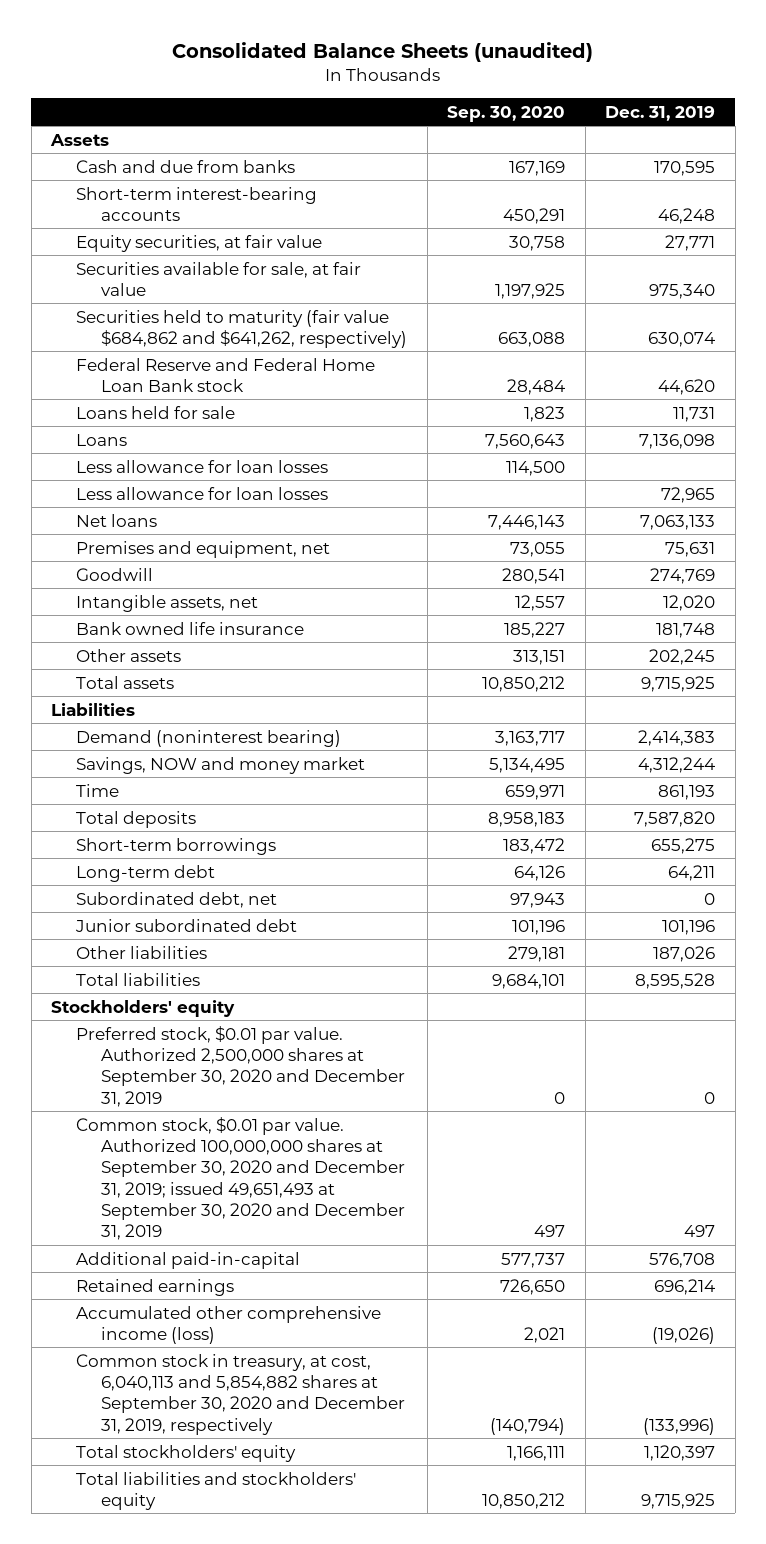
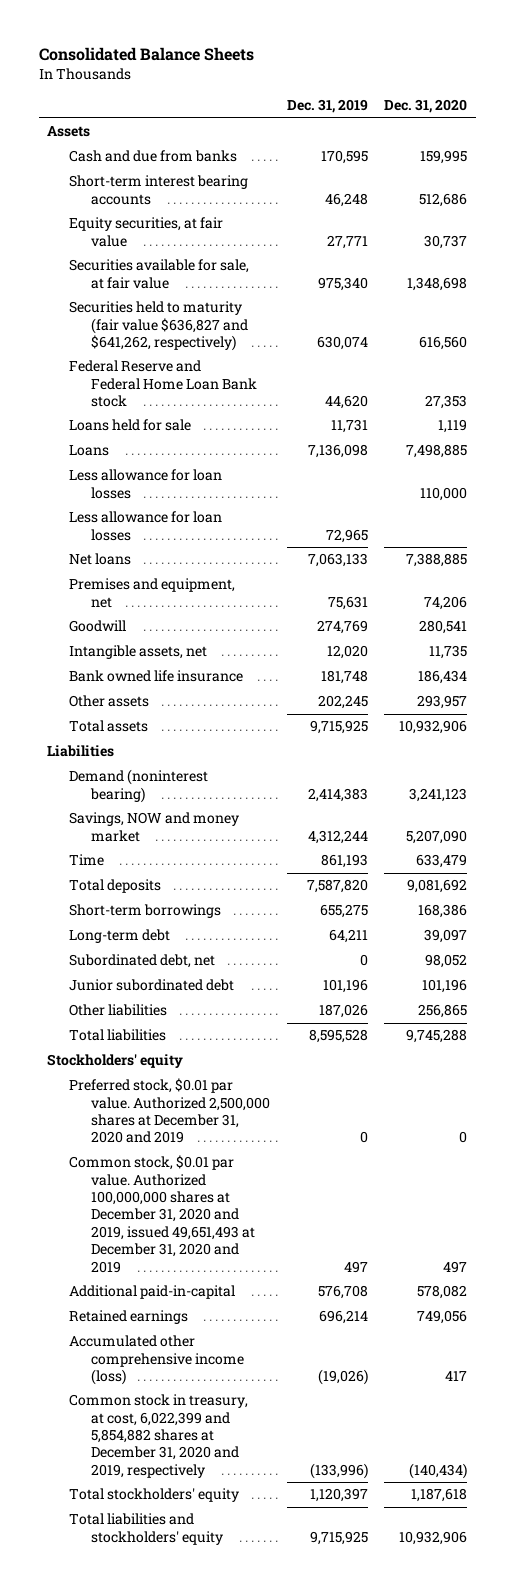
- Consolidated Balance Sheets (unaudited)
+ Consolidated Balance Sheets
- | Sep. 30, 2020 | Dec. 31, 2019
+ | Dec. 31, 2019 | Dec. 31, 2020
- Short-term interest-bearing accounts | 450,291 | 46,248
+ Short-term interest bearing accounts | 46,248 | 512,686
- Securities held to maturity (fair value $684,862 and $641,262, respectively) | 663,088 | 630,074
+ Securities held to maturity (fair value $636,827 and $641,262, respectively) | 630,074 | 616,560
- Preferred stock, $0.01 par value. Authorized 2,500,000 shares at September 30, 2020 and December 31, 2019 | 0 | 0
- Common stock, $0.01 par value. Authorized 100,000,000 shares at September 30, 2020 and December 31, 2019; issued 49,651,493 at September 30, 2020 and December 31, 2019 | 497 | 497
+ Preferred stock, $0.01 par value. Authorized 2,500,000 shares at December 31, 2020 and 2019 | 0 | 0
+ Common stock, $0.01 par value. Authorized 100,000,000 shares at December 31, 2020 and 2019, issued 49,651,493 at December 31, 2020 and 2019 | 497 | 497
- Common stock in treasury, at cost, 6,040,113 and 5,854,882 shares at September 30, 2020 and December 31, 2019, respectively | (140,794) | (133,996)
+ Common stock in treasury, at cost, 6,022,399 and 5,854,882 shares at December 31, 2020 and 2019, respectively | (133,996) | (140,434)

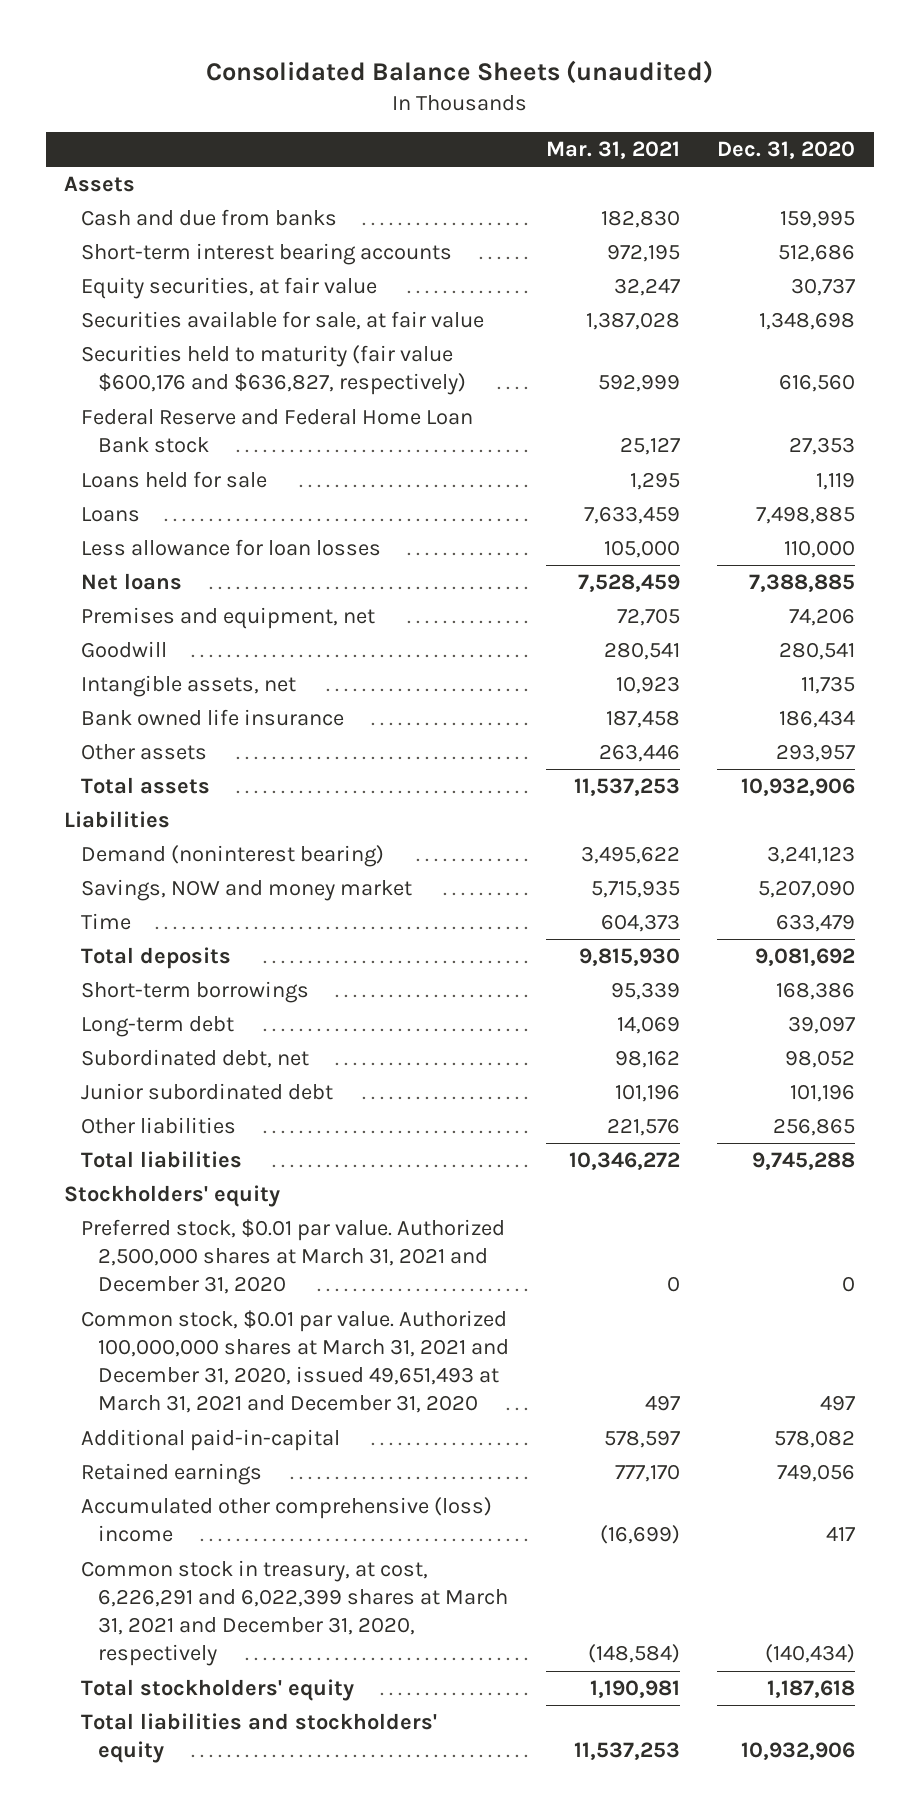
- Consolidated Balance Sheets
+ Consolidated Balance Sheets (unaudited)
- | Dec. 31, 2019 | Dec. 31, 2020
+ | Mar. 31, 2021 | Dec. 31, 2020
- Securities held to maturity (fair value $636,827 and $641,262, respectively) | 630,074 | 616,560
+ Securities held to maturity (fair value $600,176 and $636,827, respectively) | 592,999 | 616,560
- Less allowance for loan losses | 72,965 |
- Preferred stock, $0.01 par value. Authorized 2,500,000 shares at December 31, 2020 and 2019 | 0 | 0
- Common stock, $0.01 par value. Authorized 100,000,000 shares at December 31, 2020 and 2019, issued 49,651,493 at December 31, 2020 and 2019 | 497 | 497
+ Preferred stock, $0.01 par value. Authorized 2,500,000 shares at March 31, 2021 and December 31, 2020 | 0 | 0
+ Common stock, $0.01 par value. Authorized 100,000,000 shares at March 31, 2021 and December 31, 2020, issued 49,651,493 at March 31, 2021 and December 31, 2020 | 497 | 497
- Accumulated other comprehensive income (loss) | (19,026) | 417
- Common stock in treasury, at cost, 6,022,399 and 5,854,882 shares at December 31, 2020 and 2019, respectively | (133,996) | (140,434)
+ Accumulated other comprehensive (loss) income | (16,699) | 417
+ Common stock in treasury, at cost, 6,226,291 and 6,022,399 shares at March 31, 2021 and December 31, 2020, respectively | (148,584) | (140,434)

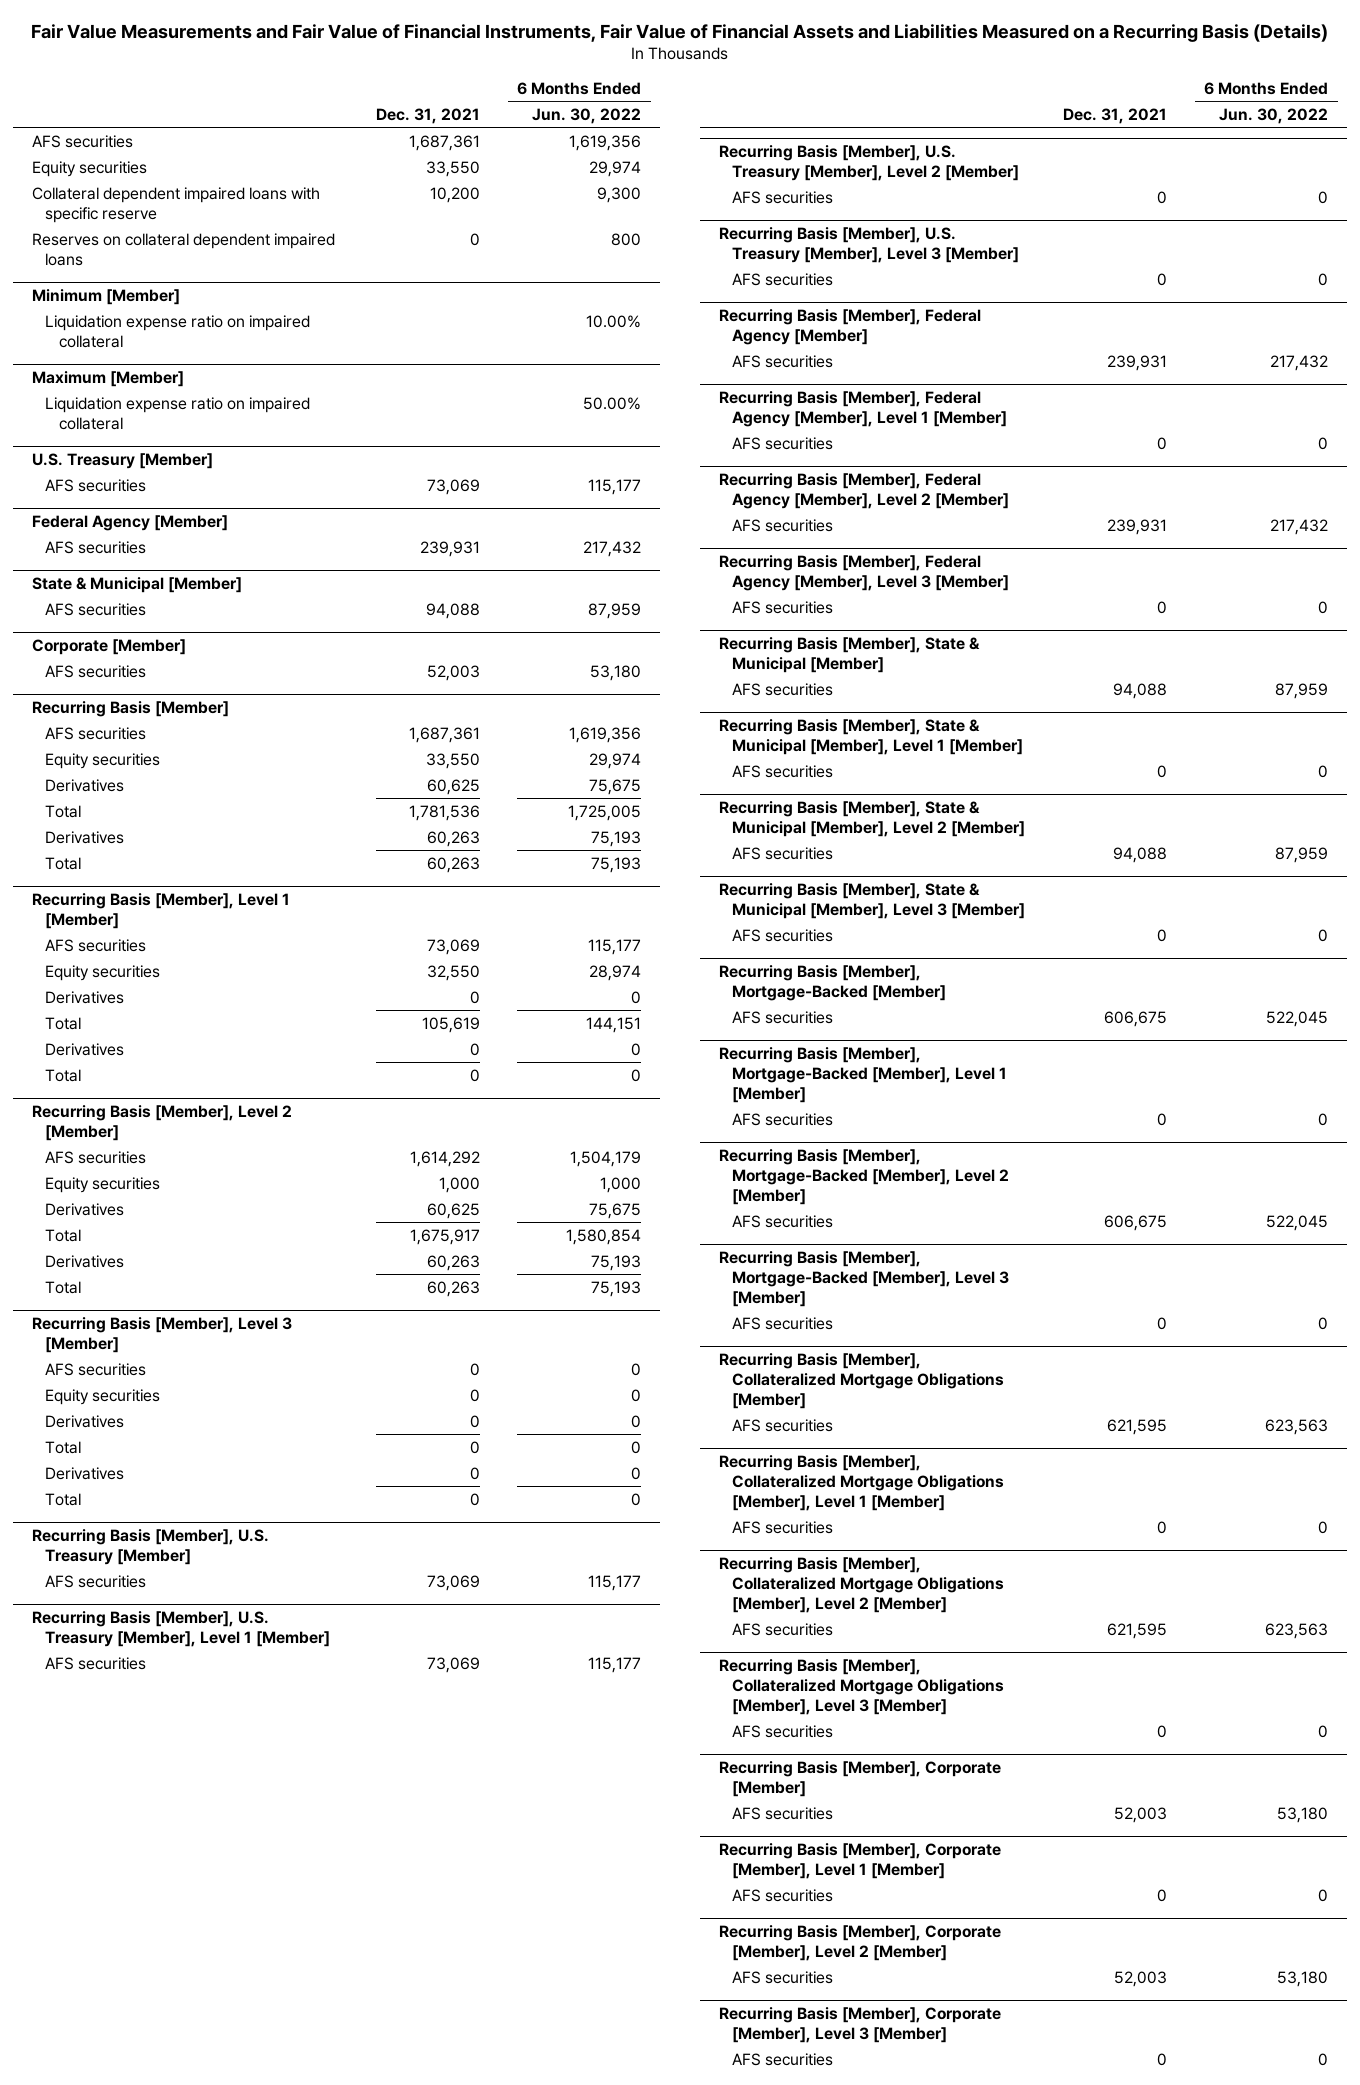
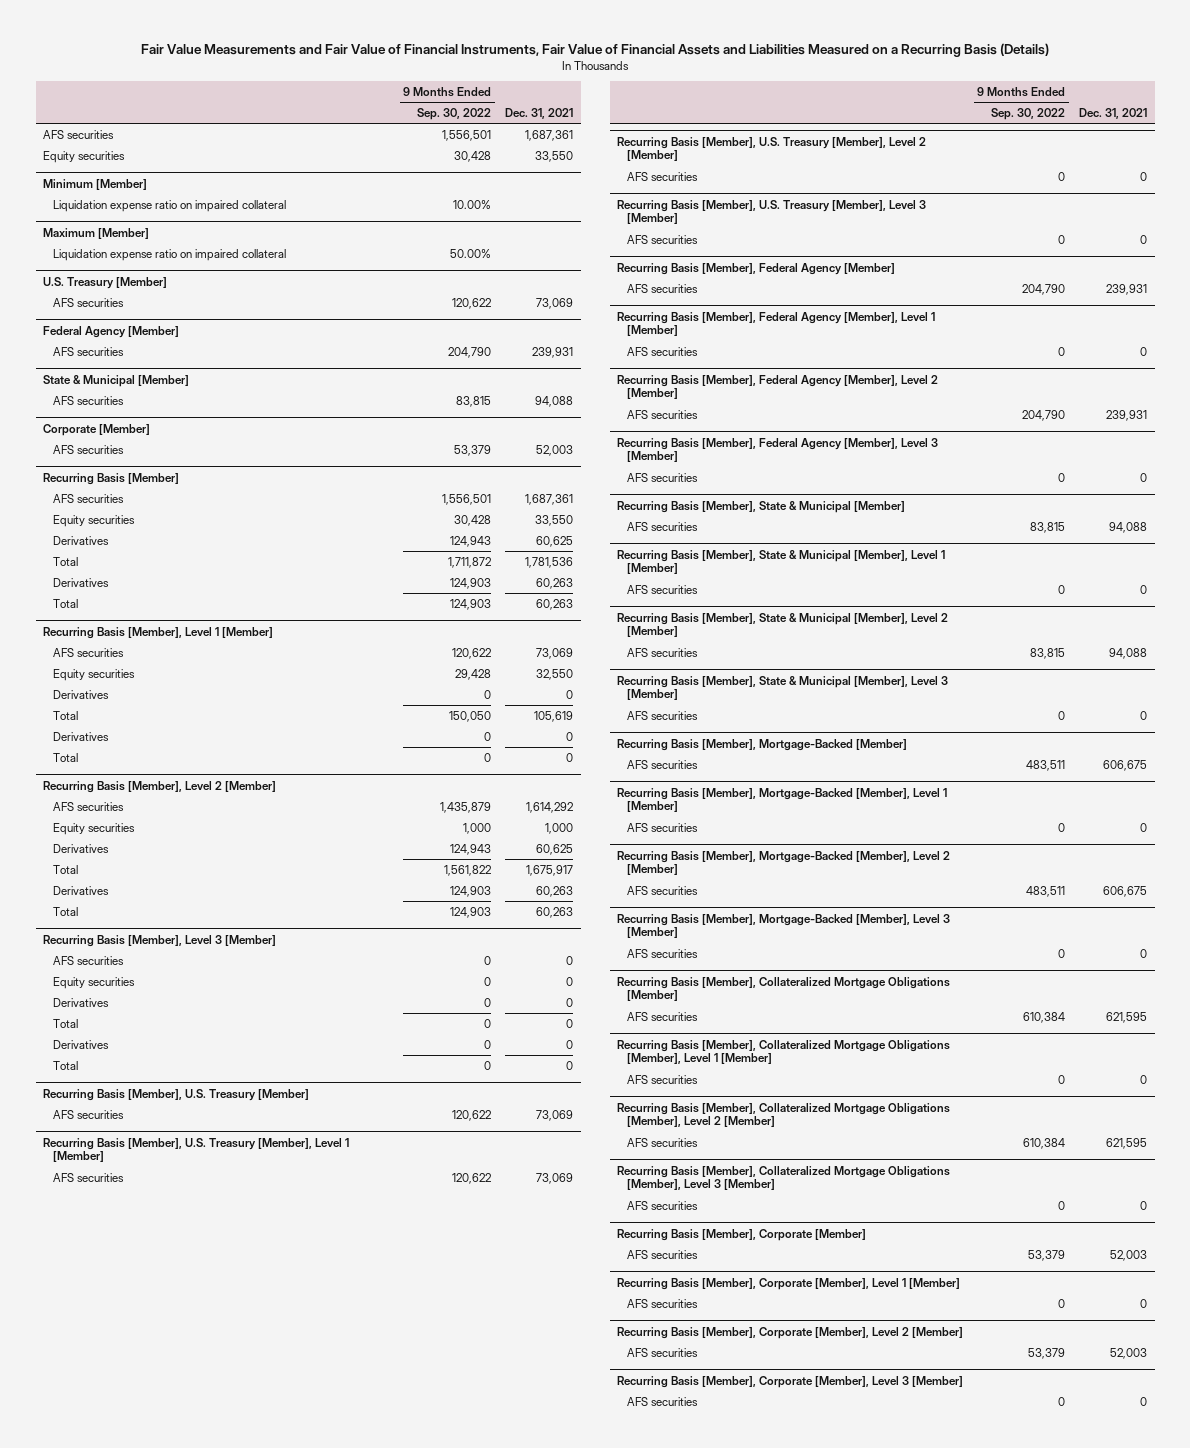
- | Dec. 31, 2021 | 6 Months Ended Jun. 30, 2022
+ | 9 Months Ended Sep. 30, 2022 | Dec. 31, 2021
- Collateral dependent impaired loans with specific reserve | 10,200 | 9,300
- Reserves on collateral dependent impaired loans | 0 | 800

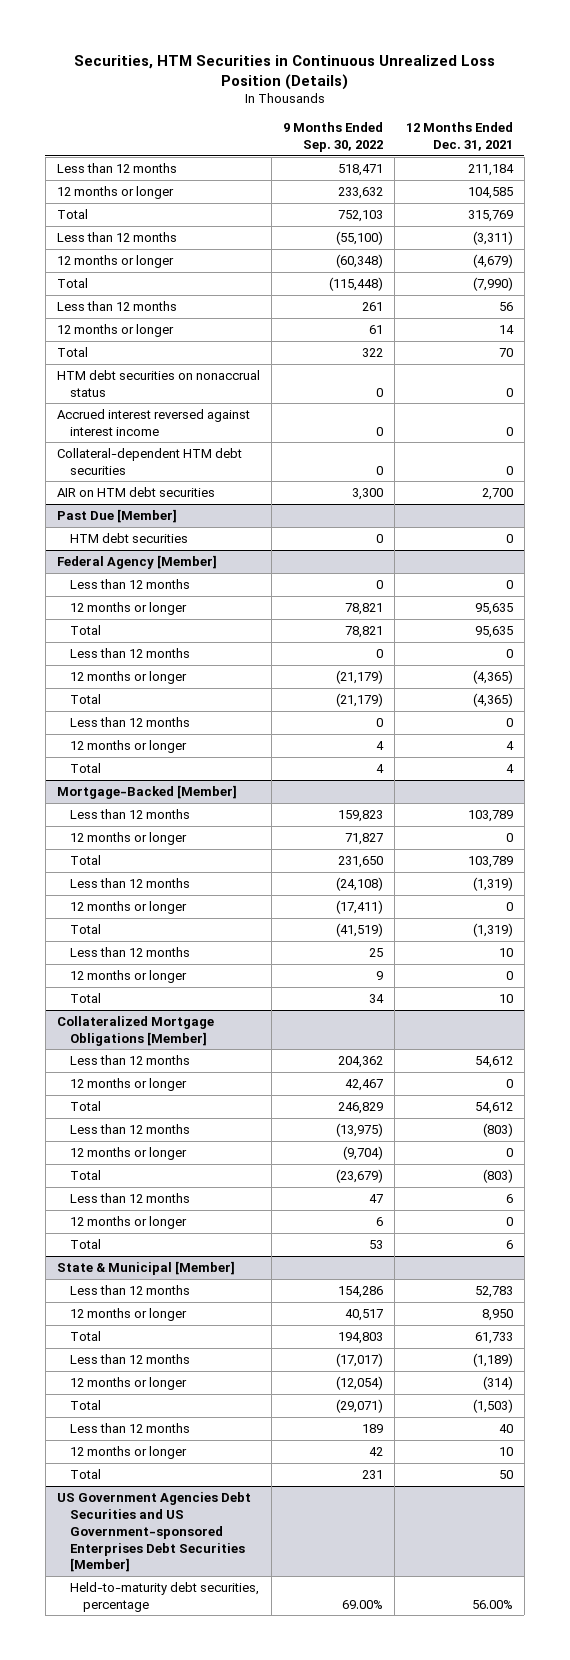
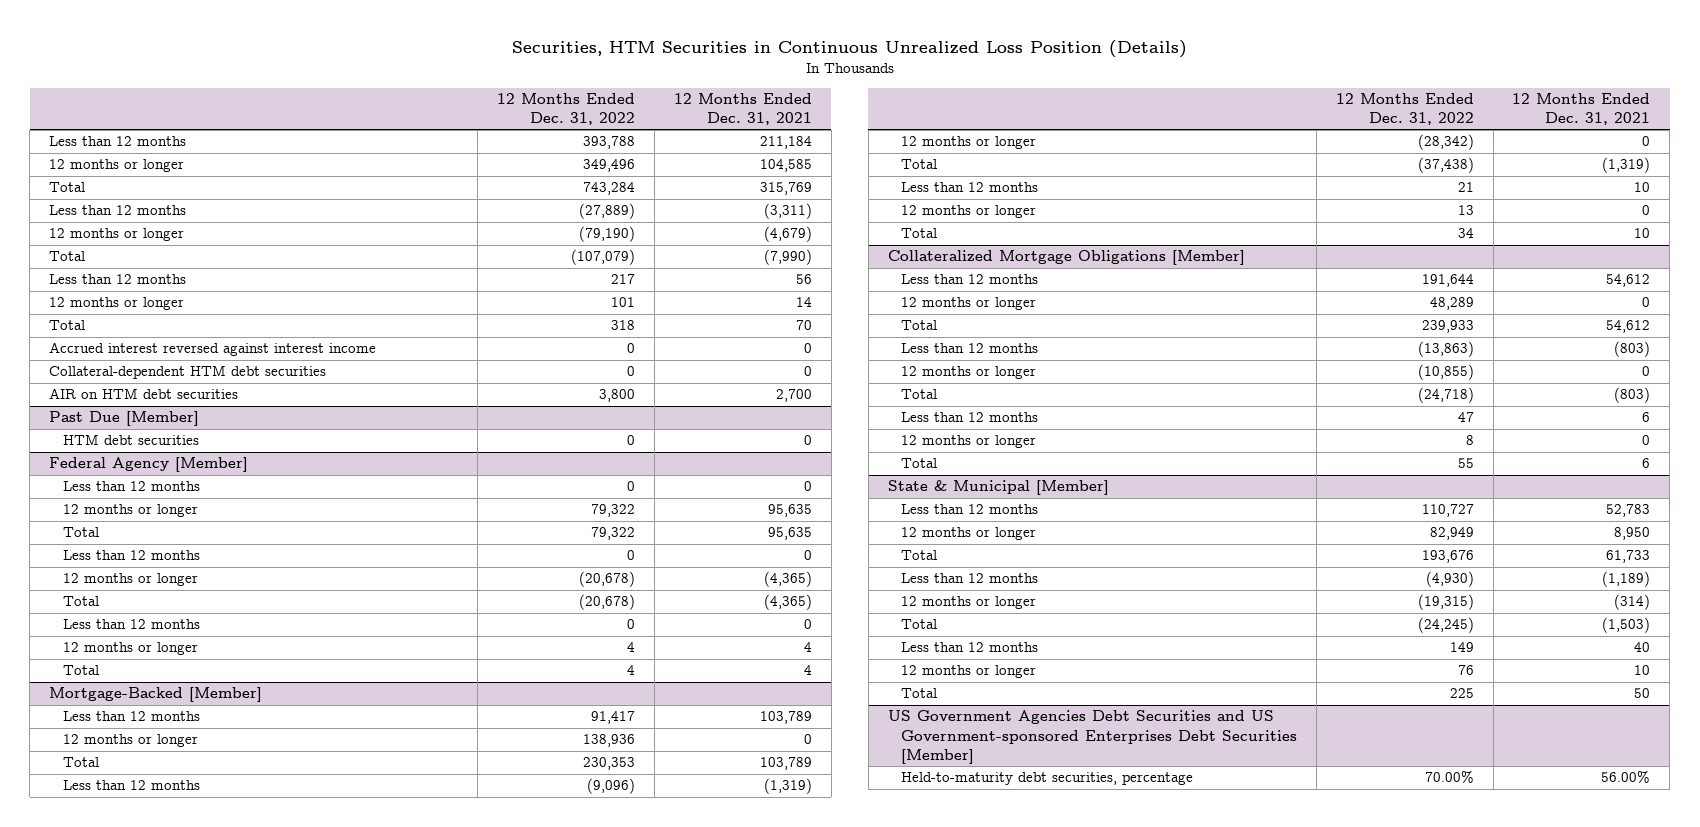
- | 9 Months Ended Sep. 30, 2022 | 12 Months Ended Dec. 31, 2021
+ | 12 Months Ended Dec. 31, 2022 | 12 Months Ended Dec. 31, 2021
- HTM debt securities on nonaccrual status | 0 | 0

